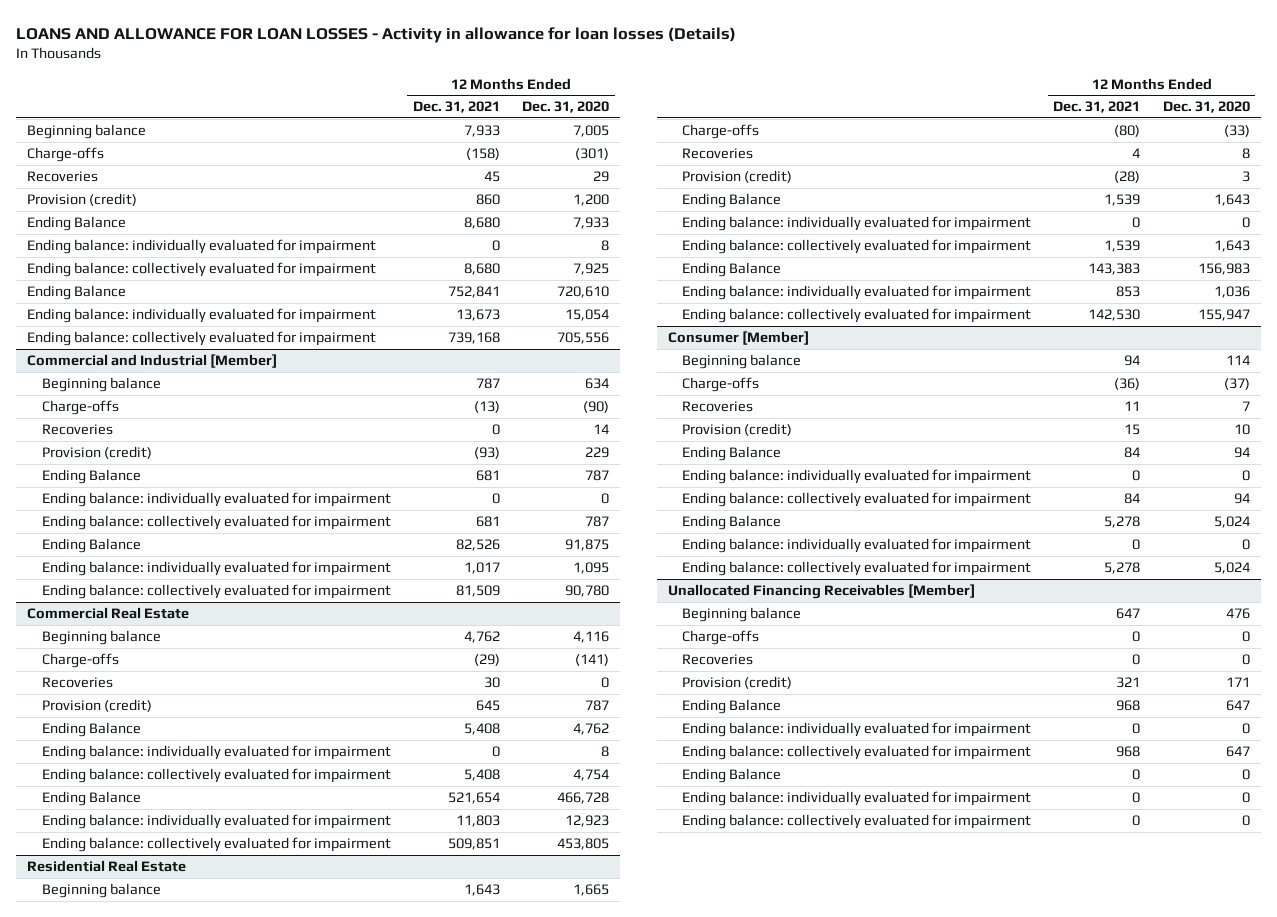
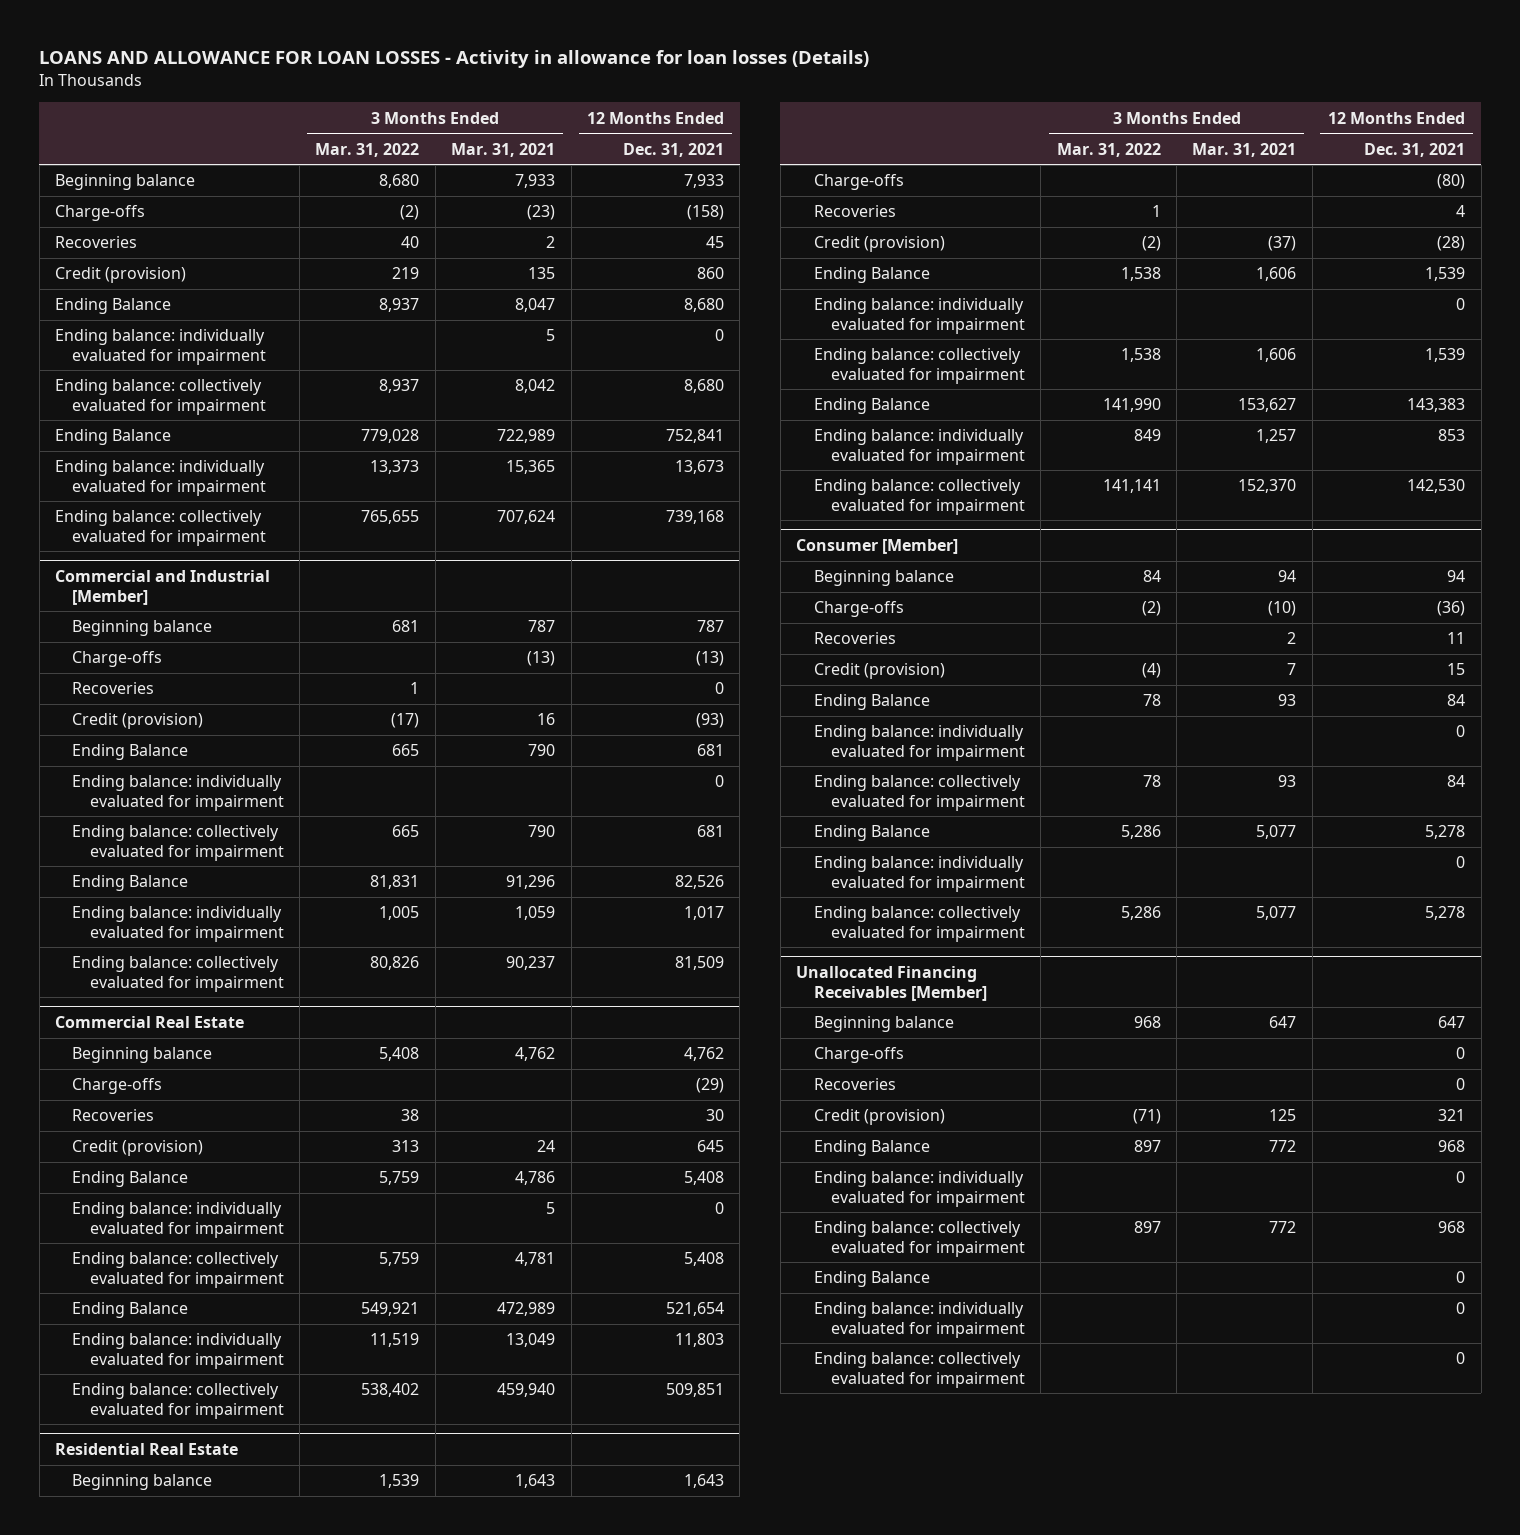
- | 12 Months Ended Dec. 31, 2021 | 12 Months Ended Dec. 31, 2020
+ | 3 Months Ended Mar. 31, 2022 | 3 Months Ended Mar. 31, 2021 | 12 Months Ended Dec. 31, 2021
- Provision (credit) | 860 | 1,200
+ Credit (provision) | 219 | 135 | 860
@ Commercial and Industrial [Member]
- Provision (credit) | (93) | 229
+ Credit (provision) | (17) | 16 | (93)
@ Commercial Real Estate
- Provision (credit) | 645 | 787
+ Credit (provision) | 313 | 24 | 645
@ Residential Real Estate
- Provision (credit) | (28) | 3
+ Credit (provision) | (2) | (37) | (28)
@ Consumer [Member]
- Provision (credit) | 15 | 10
+ Credit (provision) | (4) | 7 | 15
@ Unallocated Financing Receivables [Member]
- Provision (credit) | 321 | 171
+ Credit (provision) | (71) | 125 | 321

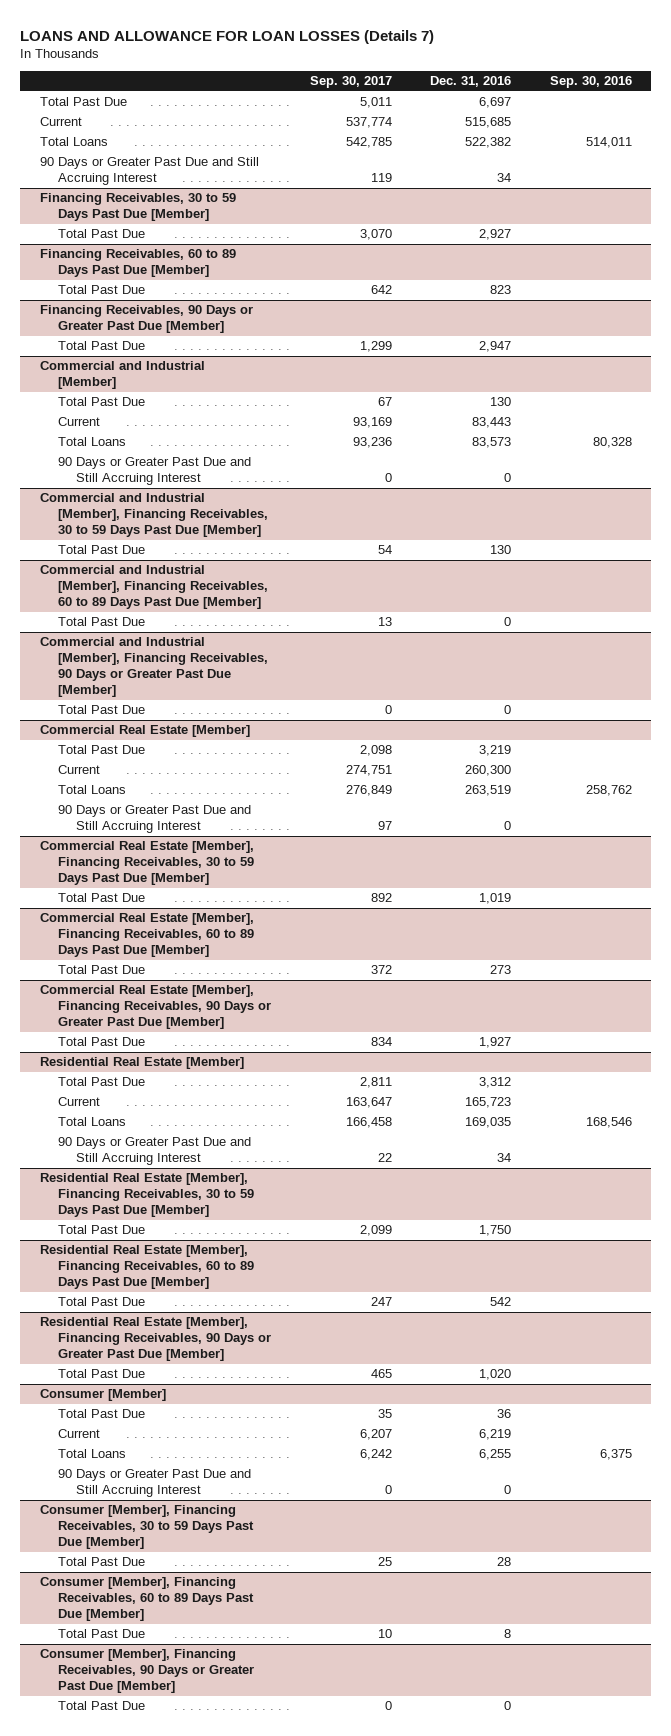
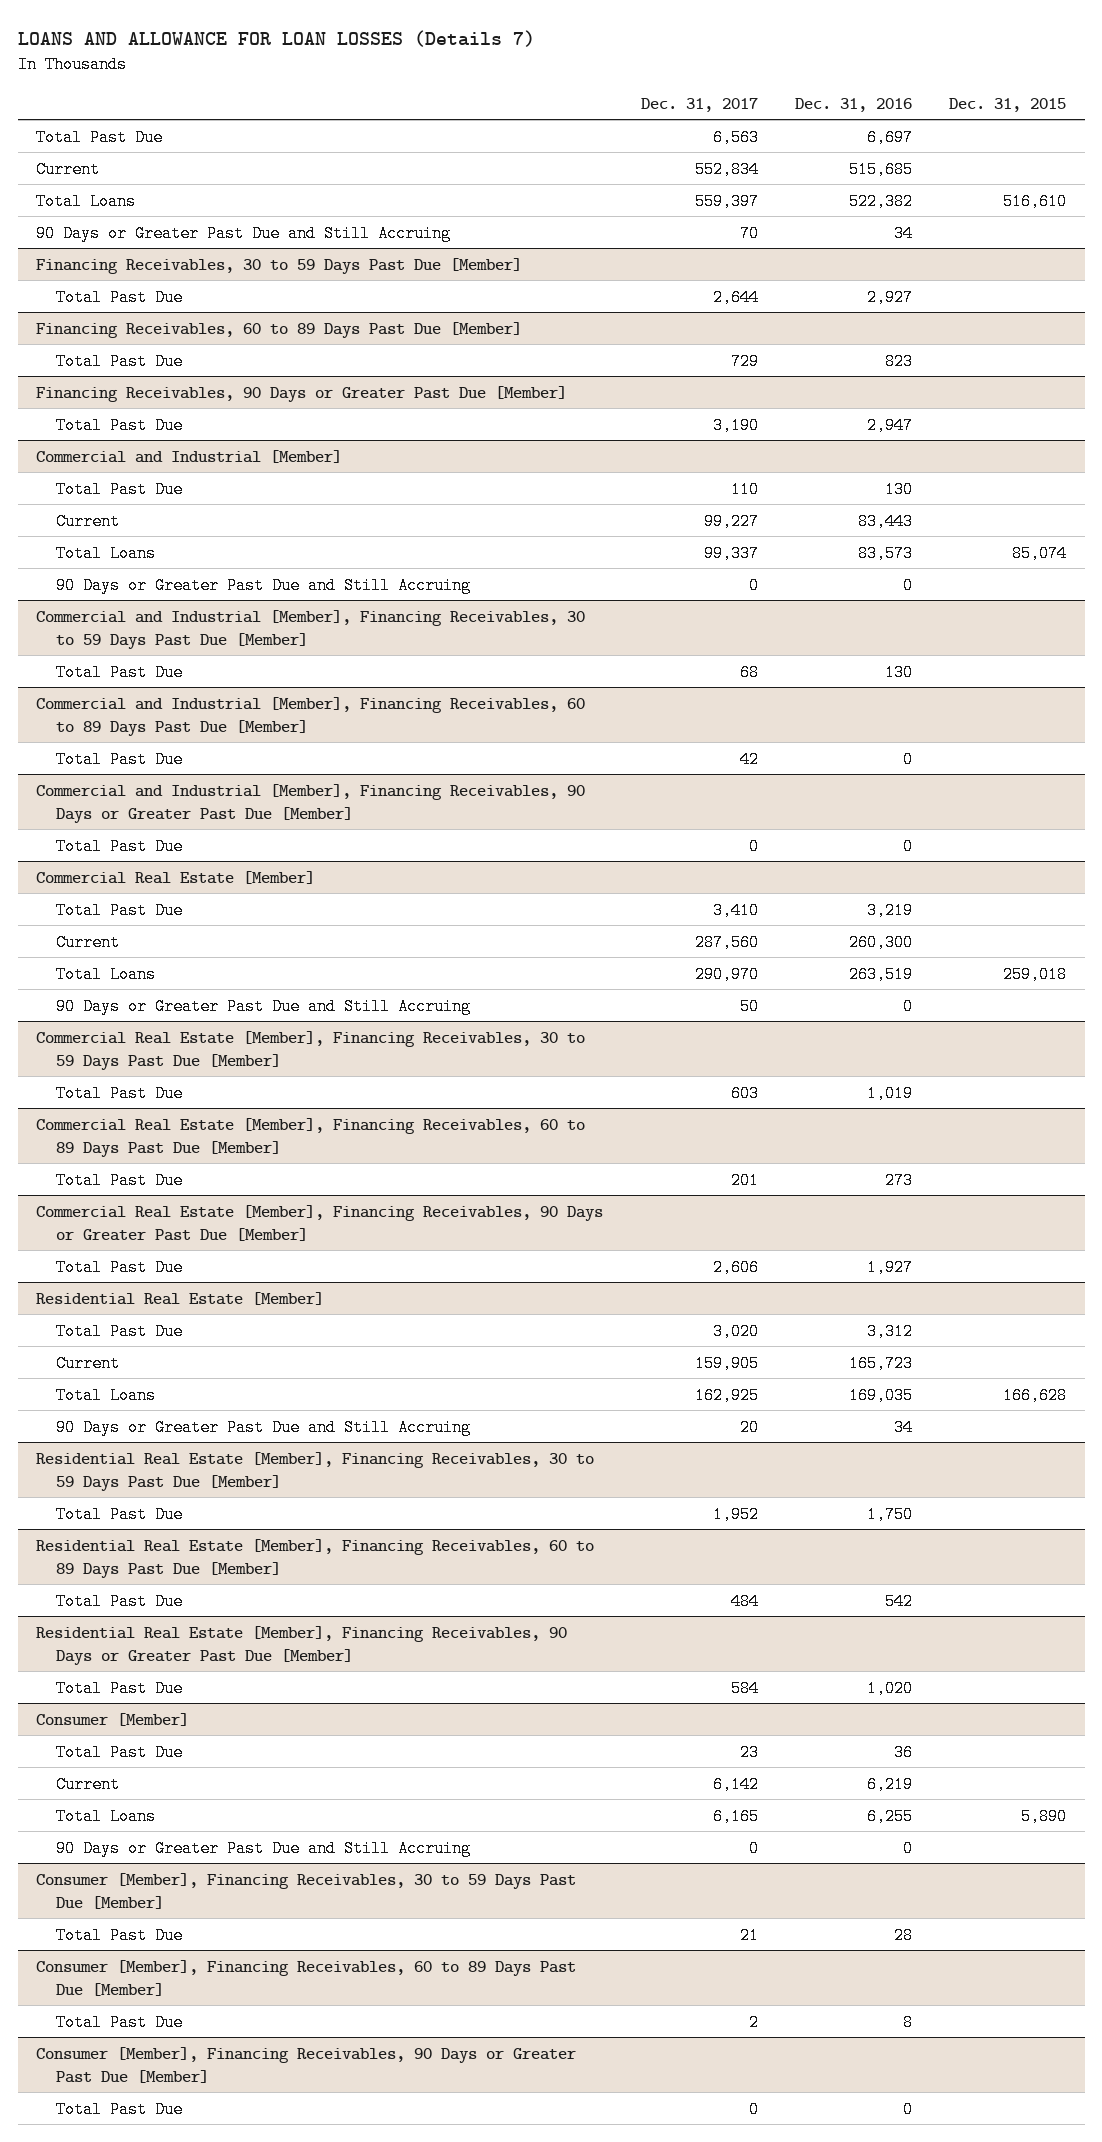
- | Sep. 30, 2017 | Dec. 31, 2016 | Sep. 30, 2016
+ | Dec. 31, 2017 | Dec. 31, 2016 | Dec. 31, 2015
- 90 Days or Greater Past Due and Still Accruing Interest | 119 | 34 |
+ 90 Days or Greater Past Due and Still Accruing | 70 | 34 |
@ Commercial and Industrial [Member]
- 90 Days or Greater Past Due and Still Accruing Interest | 0 | 0 |
+ 90 Days or Greater Past Due and Still Accruing | 0 | 0 |
@ Commercial Real Estate [Member]
- 90 Days or Greater Past Due and Still Accruing Interest | 97 | 0 |
+ 90 Days or Greater Past Due and Still Accruing | 50 | 0 |
@ Residential Real Estate [Member]
- 90 Days or Greater Past Due and Still Accruing Interest | 22 | 34 |
+ 90 Days or Greater Past Due and Still Accruing | 20 | 34 |
@ Consumer [Member]
- 90 Days or Greater Past Due and Still Accruing Interest | 0 | 0 |
+ 90 Days or Greater Past Due and Still Accruing | 0 | 0 |

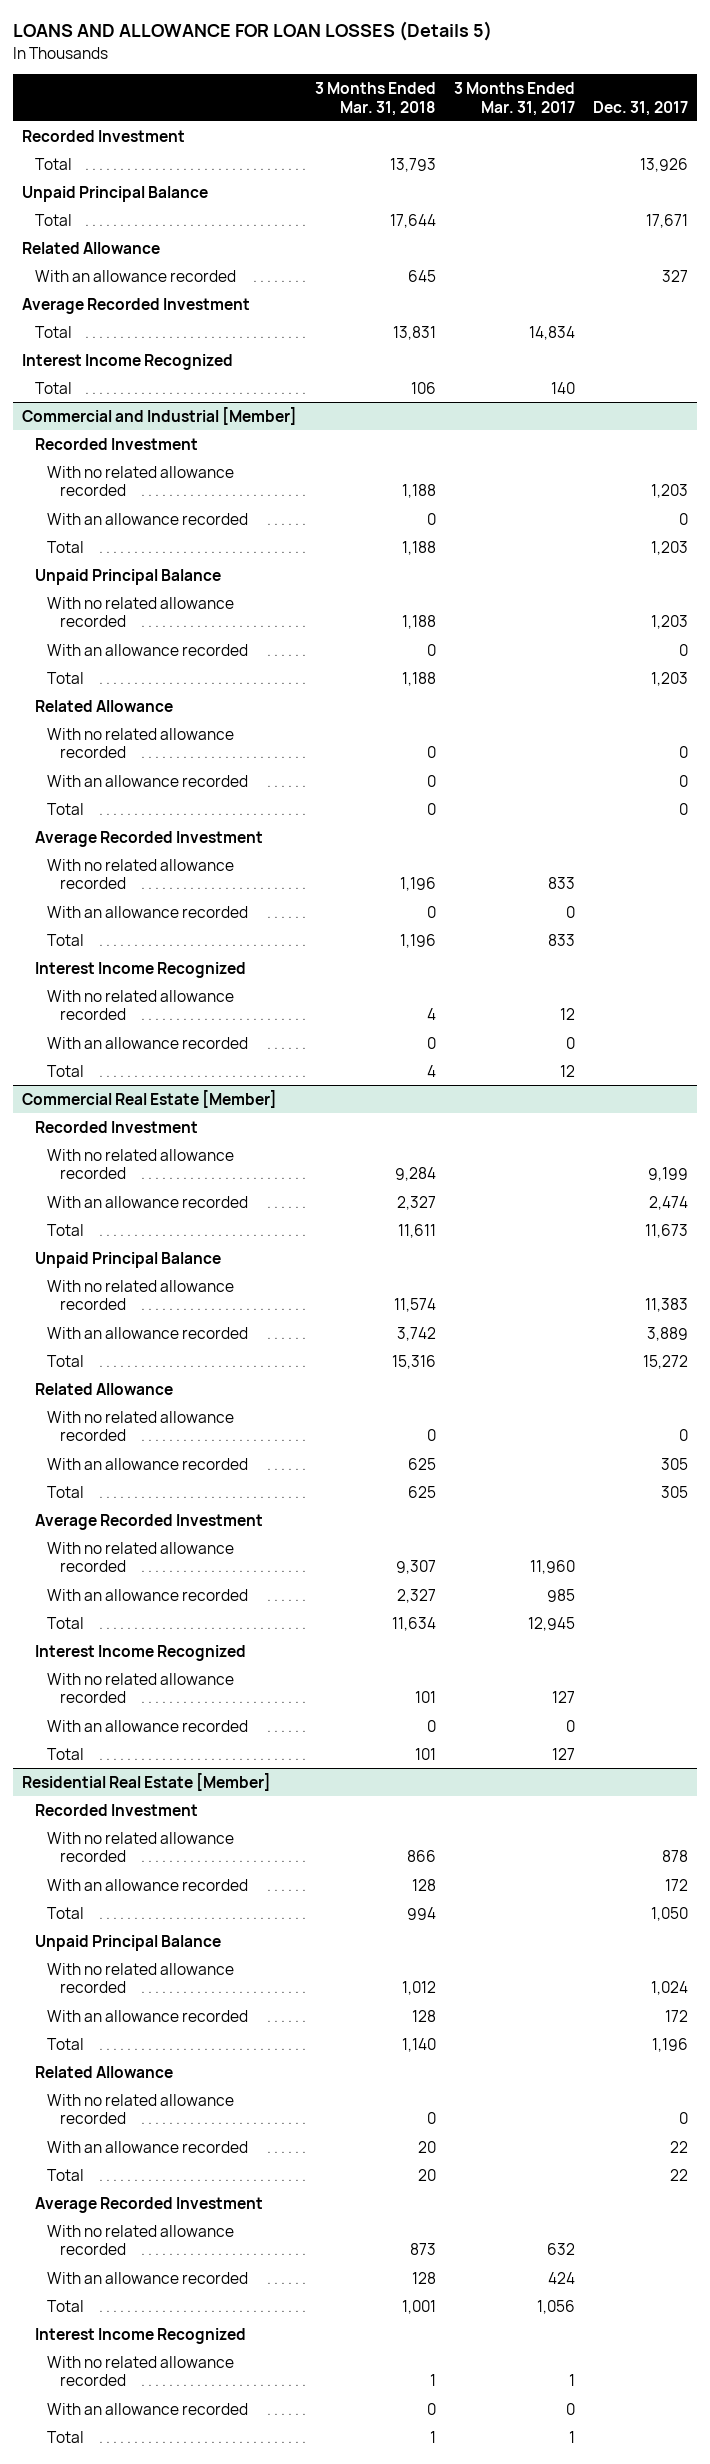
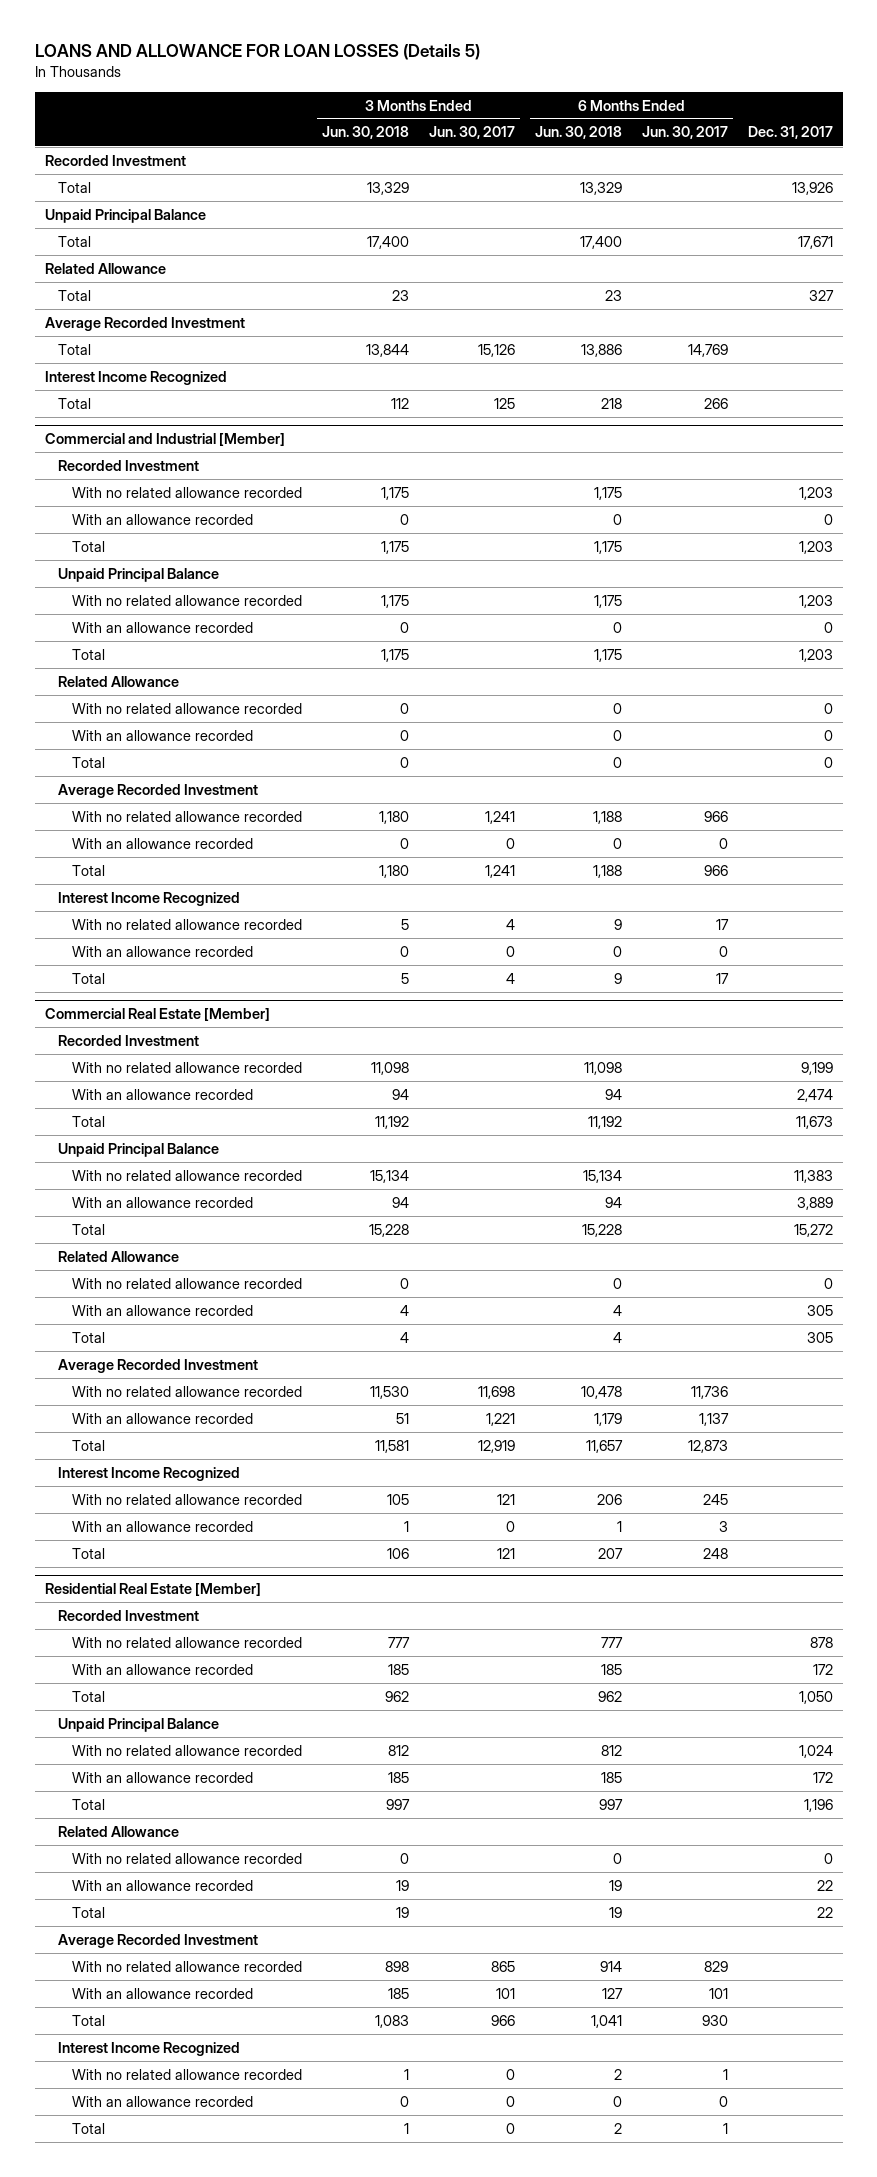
- | 3 Months Ended Mar. 31, 2018 | 3 Months Ended Mar. 31, 2017 | Dec. 31, 2017
+ | 3 Months Ended Jun. 30, 2018 | 3 Months Ended Jun. 30, 2017 | 6 Months Ended Jun. 30, 2018 | 6 Months Ended Jun. 30, 2017 | Dec. 31, 2017
- With an allowance recorded | 645 | | 327
+ Total | 23 | | 23 | | 327

